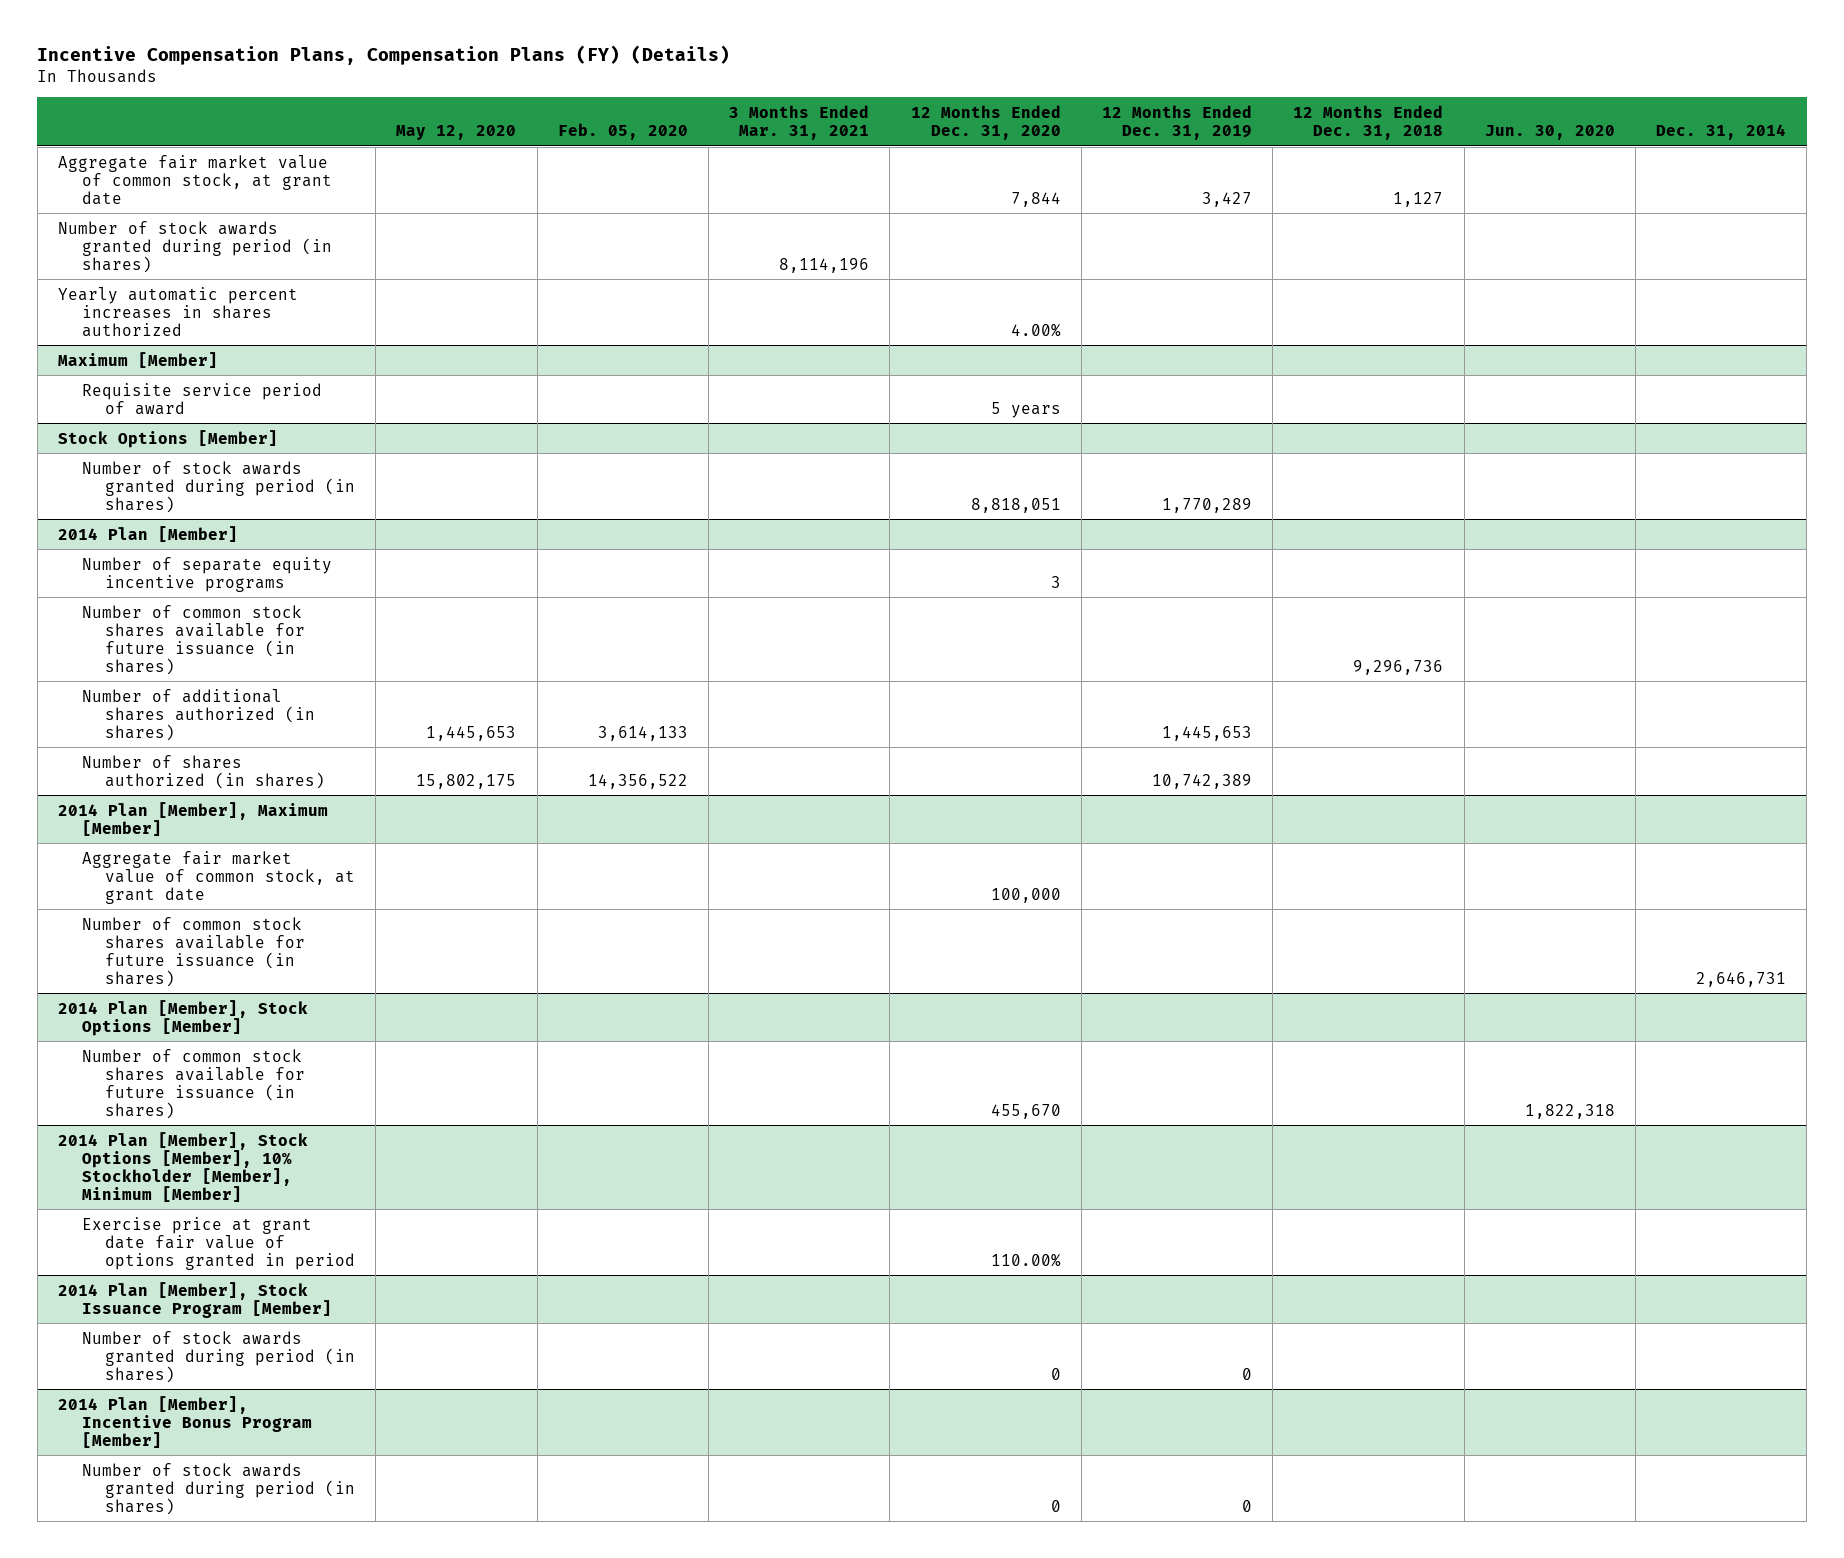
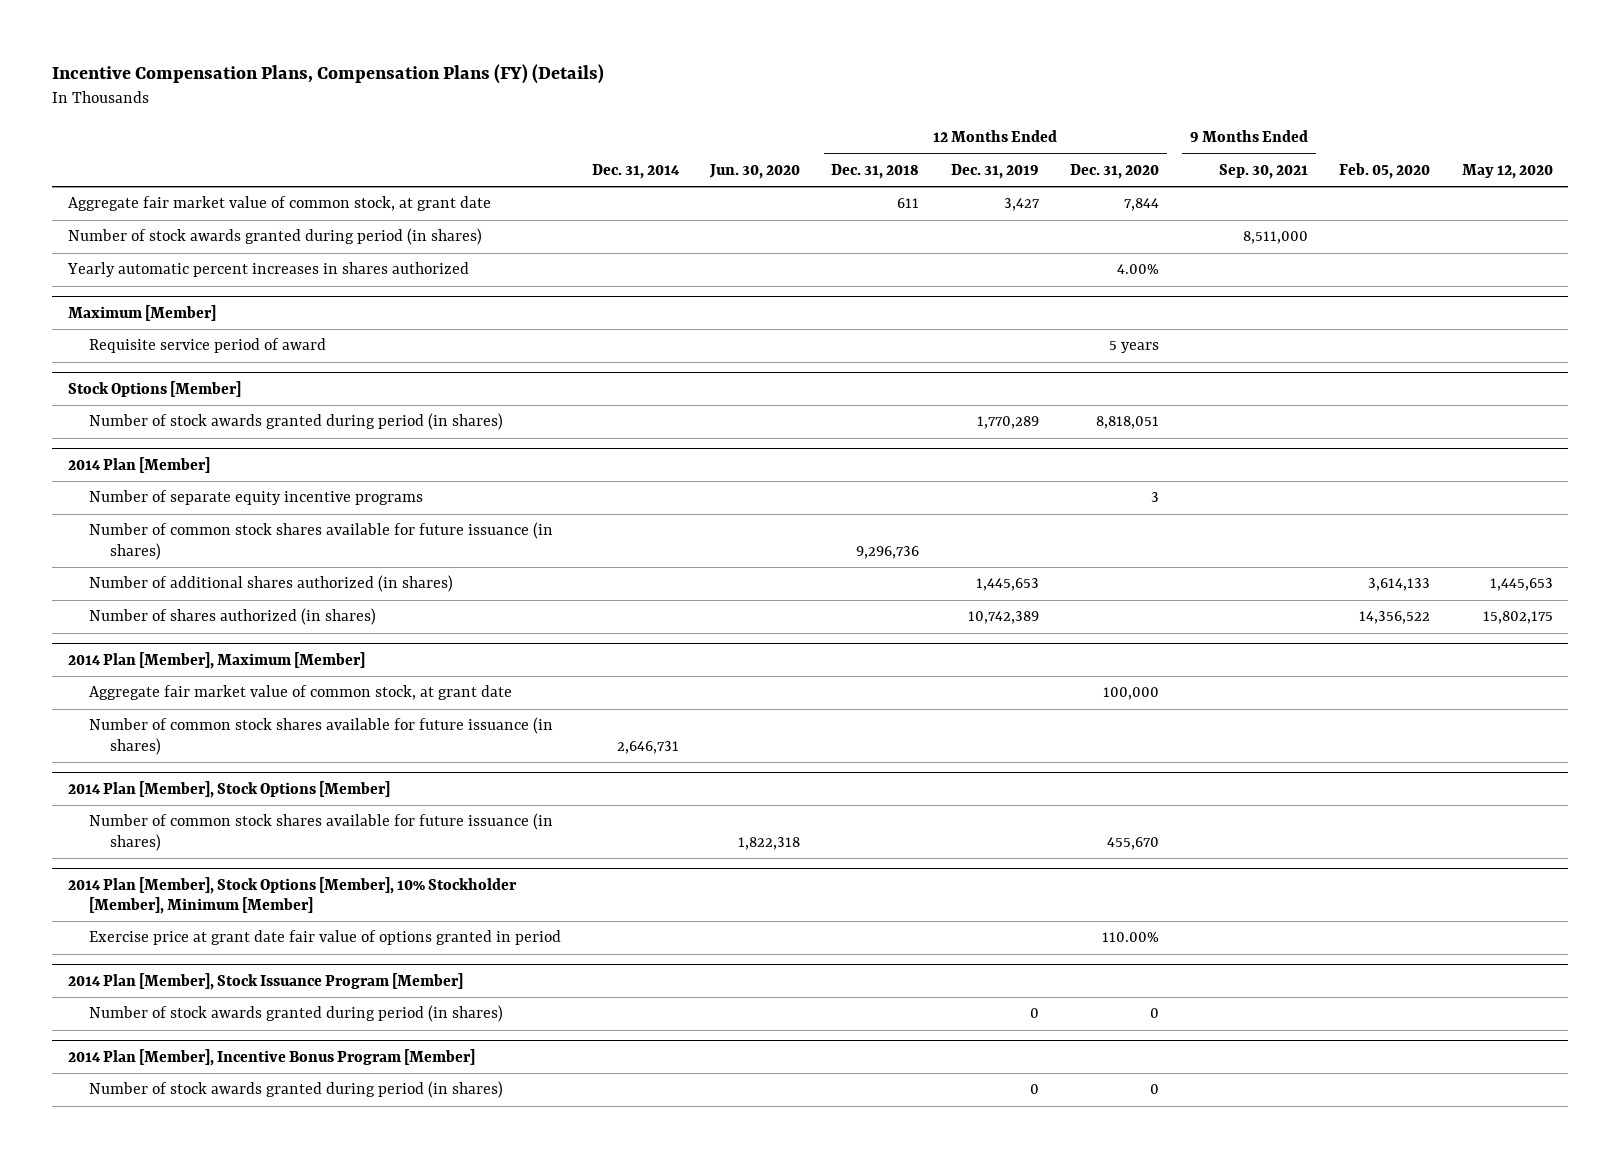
- | May 12, 2020 | Feb. 05, 2020 | 3 Months Ended Mar. 31, 2021 | 12 Months Ended Dec. 31, 2020 | 12 Months Ended Dec. 31, 2019 | 12 Months Ended Dec. 31, 2018 | Jun. 30, 2020 | Dec. 31, 2014
+ | Dec. 31, 2014 | Jun. 30, 2020 | 12 Months Ended Dec. 31, 2018 | 12 Months Ended Dec. 31, 2019 | 12 Months Ended Dec. 31, 2020 | 9 Months Ended Sep. 30, 2021 | Feb. 05, 2020 | May 12, 2020
- Aggregate fair market value of common stock, at grant date | | | | 7,844 | 3,427 | 1,127 | |
+ Aggregate fair market value of common stock, at grant date | | | 611 | 3,427 | 7,844 | | |

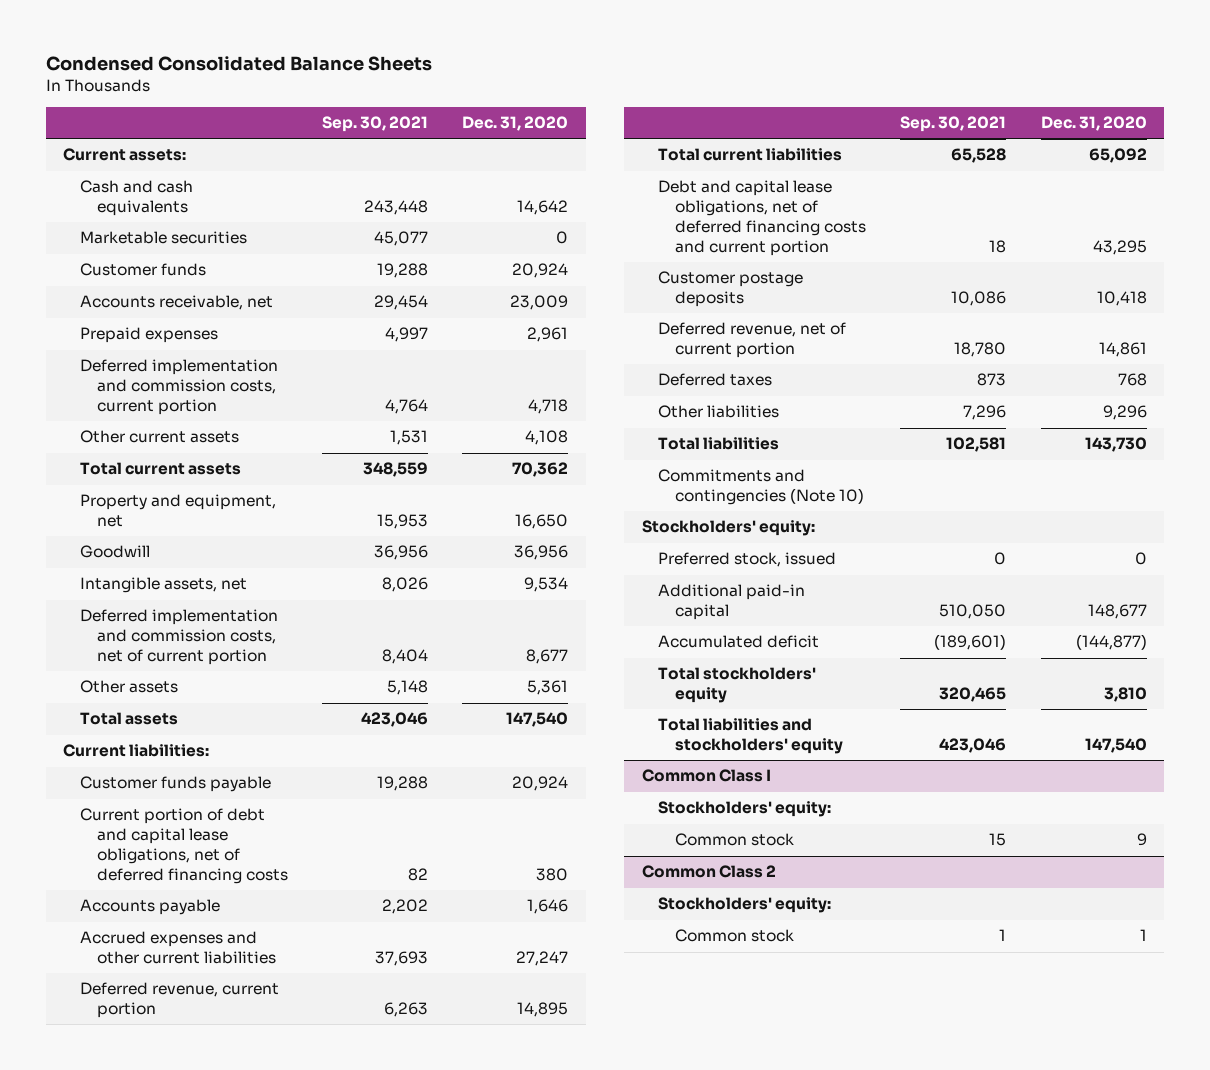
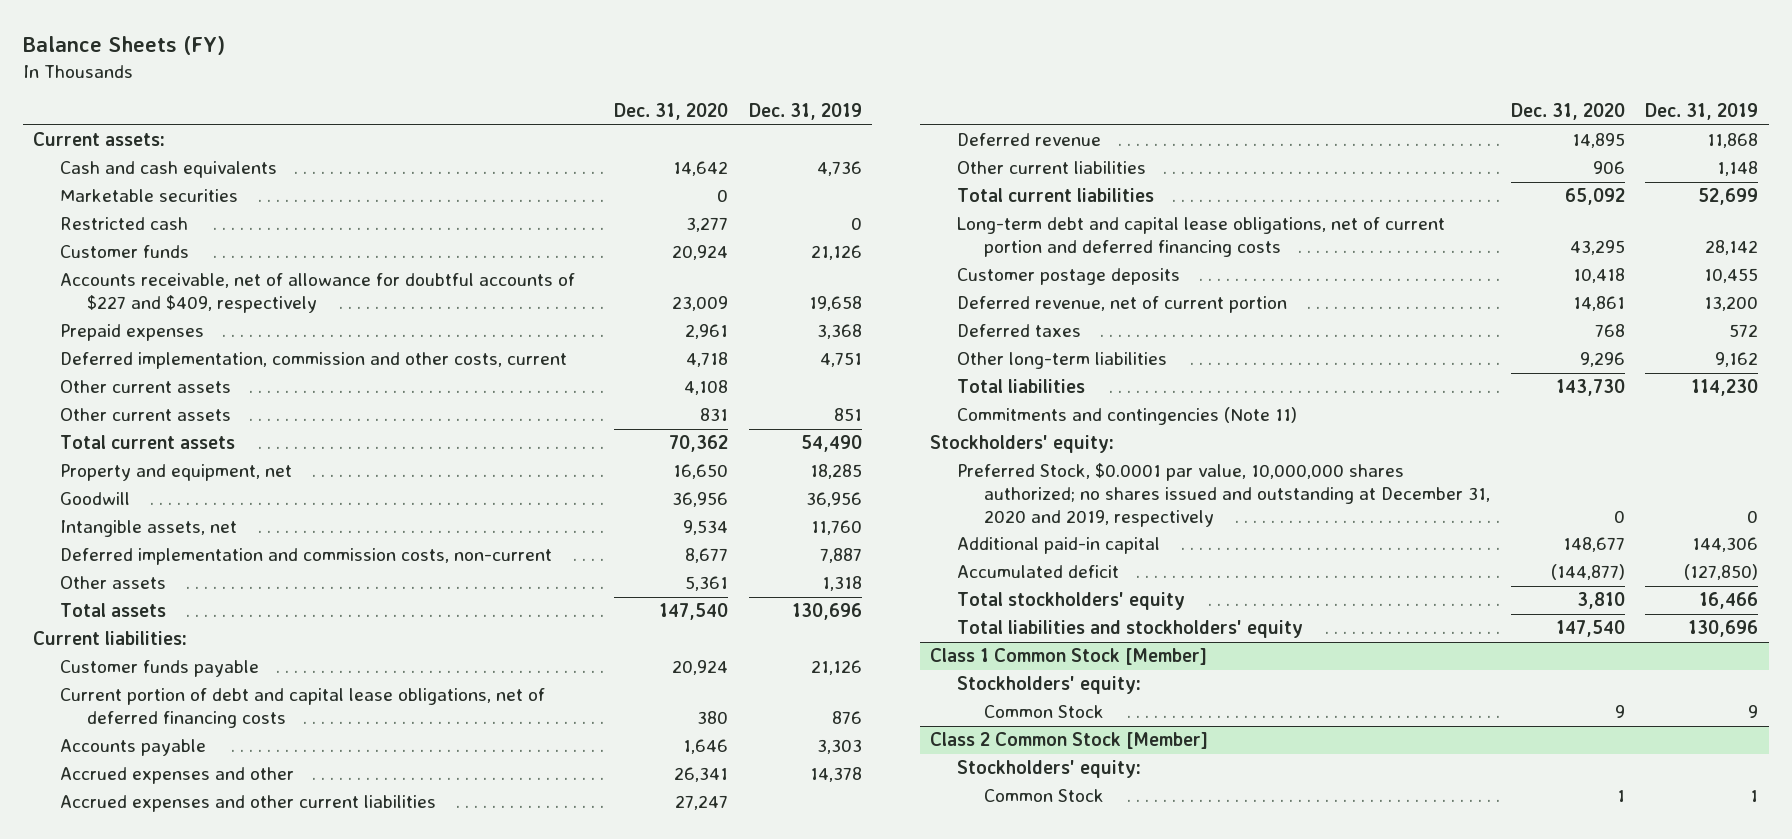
- Condensed Consolidated Balance Sheets
+ Balance Sheets (FY)
- | Sep. 30, 2021 | Dec. 31, 2020
+ | Dec. 31, 2020 | Dec. 31, 2019
+ Restricted cash | 3,277 | 0
- Accounts receivable, net | 29,454 | 23,009
+ Accounts receivable, net of allowance for doubtful accounts of $227 and $409, respectively | 23,009 | 19,658
- Deferred implementation and commission costs, current portion | 4,764 | 4,718
+ Deferred implementation, commission and other costs, current | 4,718 | 4,751
+ Other current assets | 831 | 851
- Deferred implementation and commission costs, net of current portion | 8,404 | 8,677
+ Deferred implementation and commission costs, non-current | 8,677 | 7,887
+ Accrued expenses and other | 26,341 | 14,378
- Deferred revenue, current portion | 6,263 | 14,895
+ Deferred revenue | 14,895 | 11,868
+ Other current liabilities | 906 | 1,148
- Debt and capital lease obligations, net of deferred financing costs and current portion | 18 | 43,295
+ Long-term debt and capital lease obligations, net of current portion and deferred financing costs | 43,295 | 28,142
- Other liabilities | 7,296 | 9,296
+ Other long-term liabilities | 9,296 | 9,162
- Commitments and contingencies (Note 10)
+ Commitments and contingencies (Note 11)
- Preferred stock, issued | 0 | 0
+ Preferred Stock, $0.0001 par value, 10,000,000 shares authorized; no shares issued and outstanding at December 31, 2020 and 2019, respectively | 0 | 0
- Common Class I
+ Class 1 Common Stock [Member]
- Common stock | 15 | 9
- Common Class 2
+ Common Stock | 9 | 9
+ Class 2 Common Stock [Member]
- Common stock | 1 | 1
+ Common Stock | 1 | 1

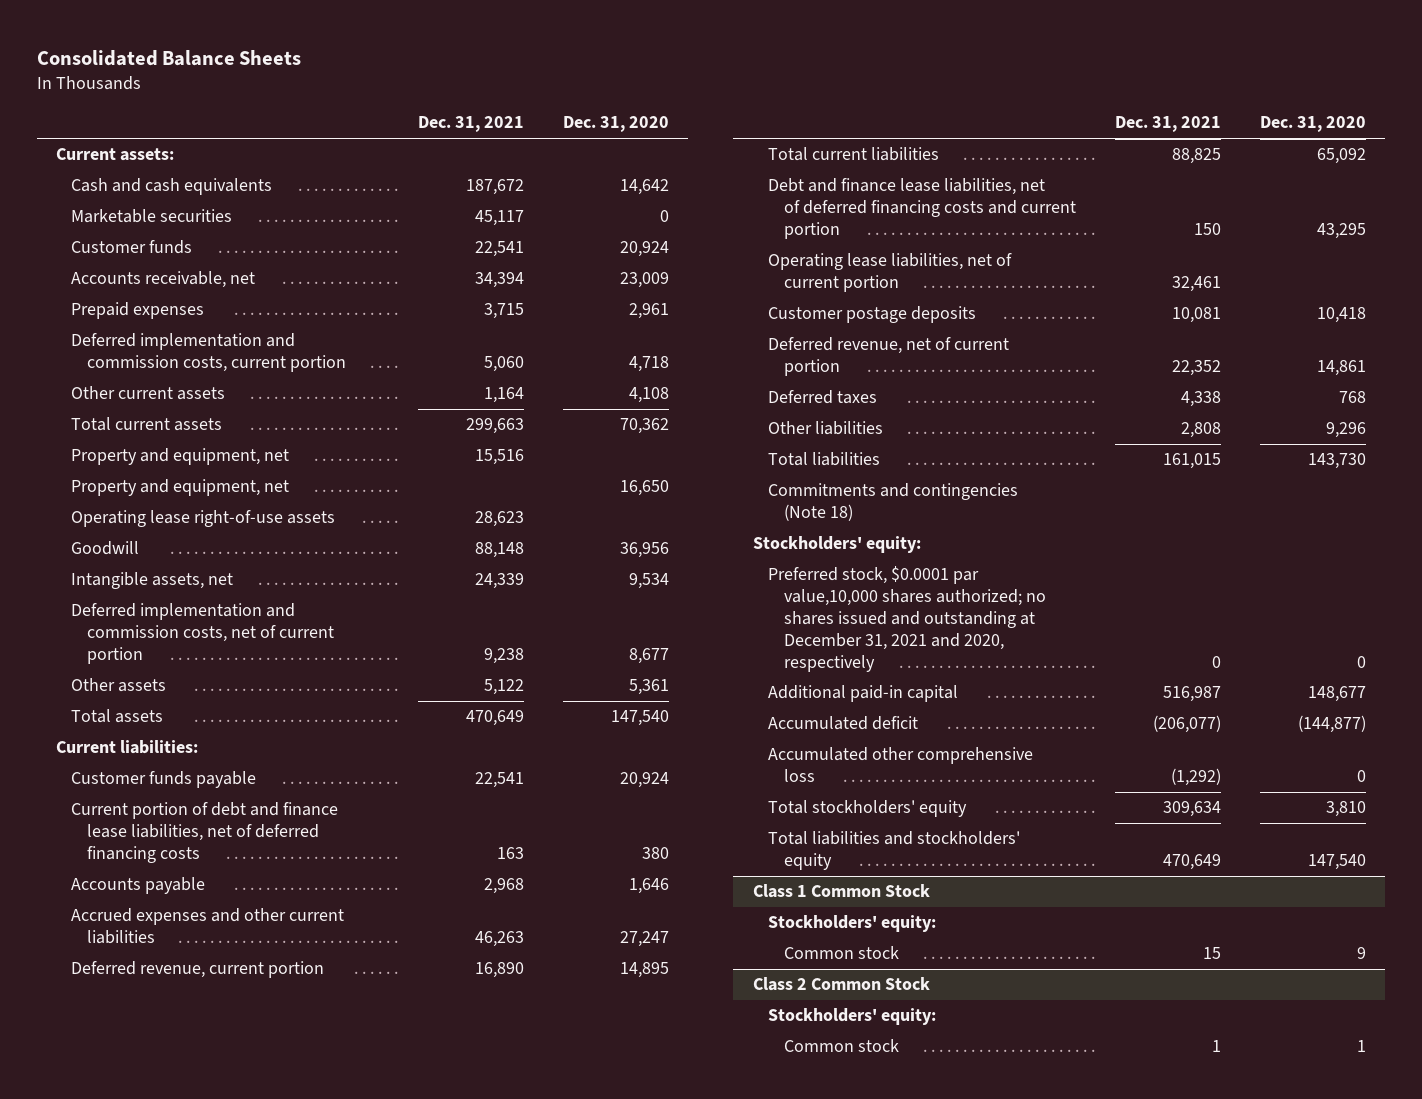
- Balance Sheets (FY)
+ Consolidated Balance Sheets
- | Dec. 31, 2020 | Dec. 31, 2019
+ | Dec. 31, 2021 | Dec. 31, 2020
- Restricted cash | 3,277 | 0
- Accounts receivable, net of allowance for doubtful accounts of $227 and $409, respectively | 23,009 | 19,658
+ Accounts receivable, net | 34,394 | 23,009
- Deferred implementation, commission and other costs, current | 4,718 | 4,751
+ Deferred implementation and commission costs, current portion | 5,060 | 4,718
- Other current assets | 831 | 851
+ Property and equipment, net | 15,516 |
+ Operating lease right-of-use assets | 28,623 |
- Deferred implementation and commission costs, non-current | 8,677 | 7,887
+ Deferred implementation and commission costs, net of current portion | 9,238 | 8,677
- Current portion of debt and capital lease obligations, net of deferred financing costs | 380 | 876
+ Current portion of debt and finance lease liabilities, net of deferred financing costs | 163 | 380
- Accrued expenses and other | 26,341 | 14,378
- Deferred revenue | 14,895 | 11,868
- Other current liabilities | 906 | 1,148
+ Deferred revenue, current portion | 16,890 | 14,895
- Long-term debt and capital lease obligations, net of current portion and deferred financing costs | 43,295 | 28,142
+ Debt and finance lease liabilities, net of deferred financing costs and current portion | 150 | 43,295
+ Operating lease liabilities, net of current portion | 32,461 |
- Other long-term liabilities | 9,296 | 9,162
+ Other liabilities | 2,808 | 9,296
- Commitments and contingencies (Note 11)
+ Commitments and contingencies (Note 18)
- Preferred Stock, $0.0001 par value, 10,000,000 shares authorized; no shares issued and outstanding at December 31, 2020 and 2019, respectively | 0 | 0
+ Preferred stock, $0.0001 par value,10,000 shares authorized; no shares issued and outstanding at December 31, 2021 and 2020, respectively | 0 | 0
+ Accumulated other comprehensive loss | (1,292) | 0
- Class 1 Common Stock [Member]
+ Class 1 Common Stock
- Common Stock | 9 | 9
- Class 2 Common Stock [Member]
+ Common stock | 15 | 9
+ Class 2 Common Stock
- Common Stock | 1 | 1
+ Common stock | 1 | 1

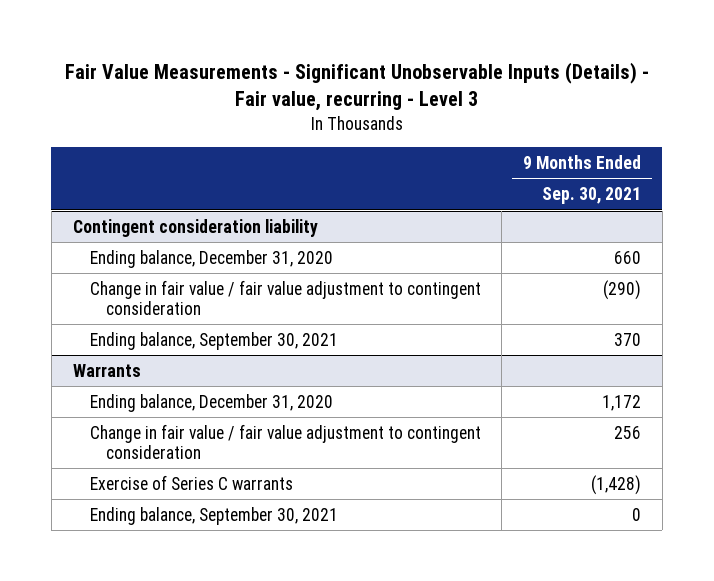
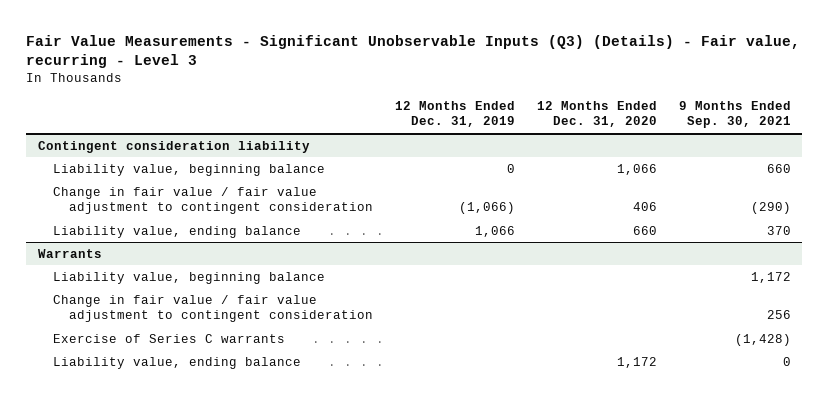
- Fair Value Measurements - Significant Unobservable Inputs (Details) - Fair value, recurring - Level 3
+ Fair Value Measurements - Significant Unobservable Inputs (Q3) (Details) - Fair value, recurring - Level 3
- | 9 Months Ended Sep. 30, 2021
+ | 12 Months Ended Dec. 31, 2019 | 12 Months Ended Dec. 31, 2020 | 9 Months Ended Sep. 30, 2021
@ Contingent consideration liability
- Ending balance, December 31, 2020 | 660
+ Liability value, beginning balance | 0 | 1,066 | 660
- Ending balance, September 30, 2021 | 370
+ Liability value, ending balance | 1,066 | 660 | 370
@ Warrants
- Ending balance, December 31, 2020 | 1,172
+ Liability value, beginning balance | | | 1,172
- Ending balance, September 30, 2021 | 0
+ Liability value, ending balance | | 1,172 | 0

